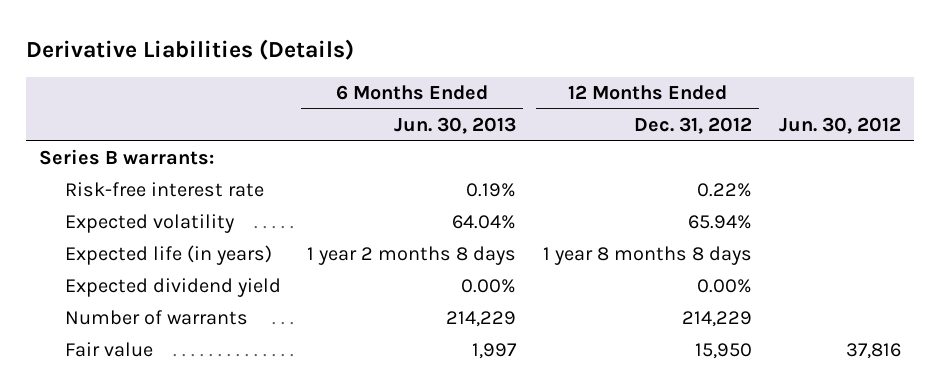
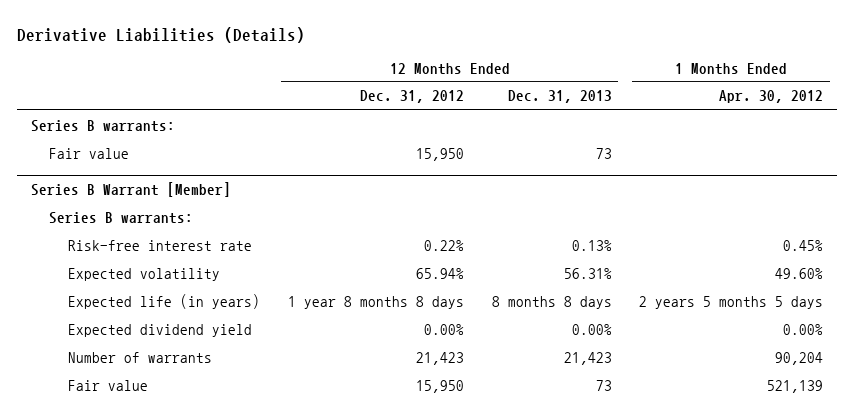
- | 6 Months Ended Jun. 30, 2013 | 12 Months Ended Dec. 31, 2012 | Jun. 30, 2012
+ | 12 Months Ended Dec. 31, 2012 | 12 Months Ended Dec. 31, 2013 | 1 Months Ended Apr. 30, 2012
+ Fair value | 15,950 | 73 |
+ Series B Warrant [Member]
+ Series B warrants:
- Number of warrants | 214,229 | 214,229 |
+ Number of warrants | 21,423 | 21,423 | 90,204

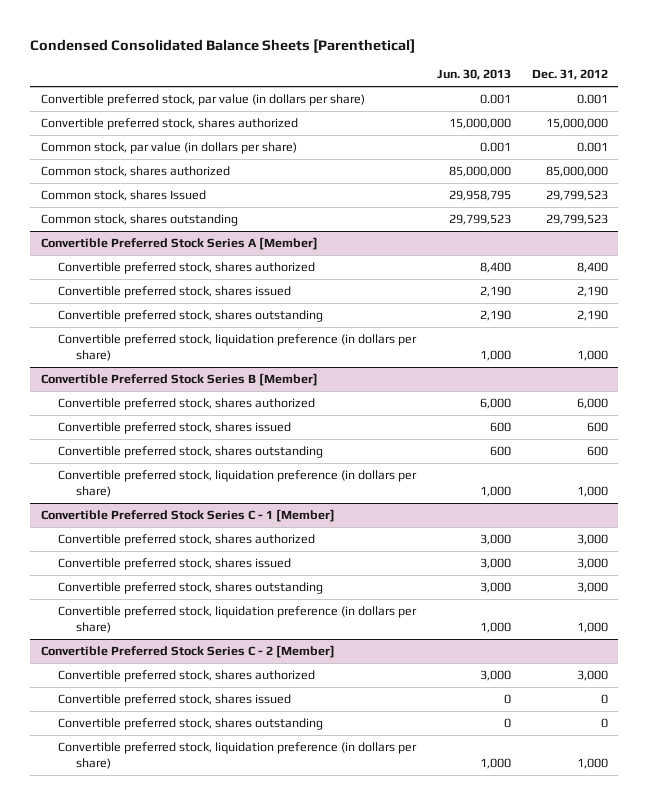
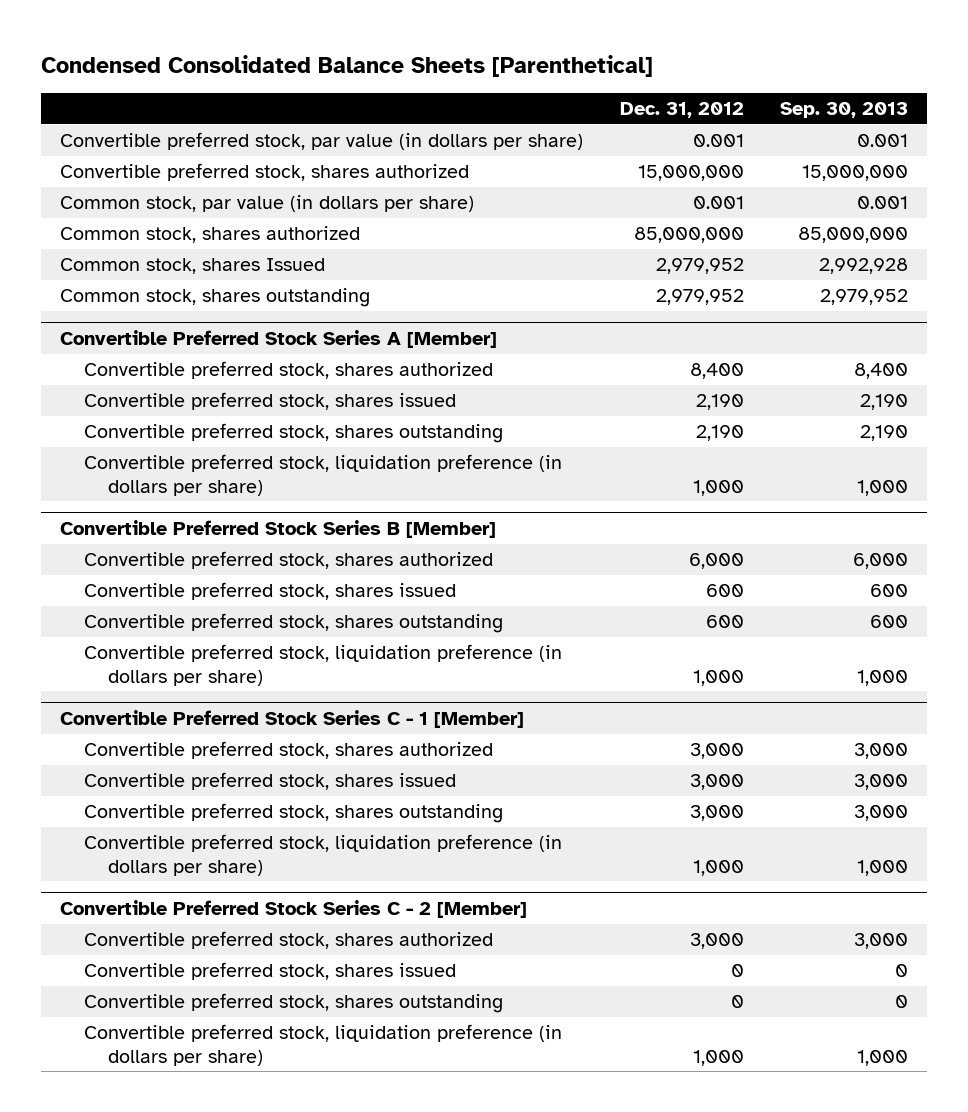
- | Jun. 30, 2013 | Dec. 31, 2012
+ | Dec. 31, 2012 | Sep. 30, 2013
- Common stock, shares Issued | 29,958,795 | 29,799,523
- Common stock, shares outstanding | 29,799,523 | 29,799,523
+ Common stock, shares Issued | 2,979,952 | 2,992,928
+ Common stock, shares outstanding | 2,979,952 | 2,979,952

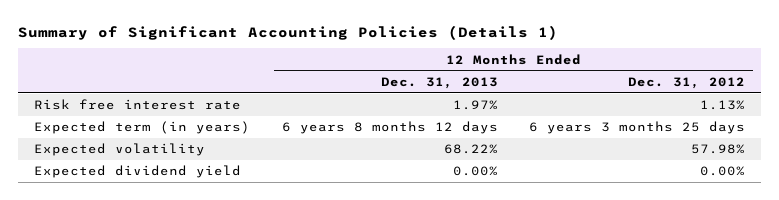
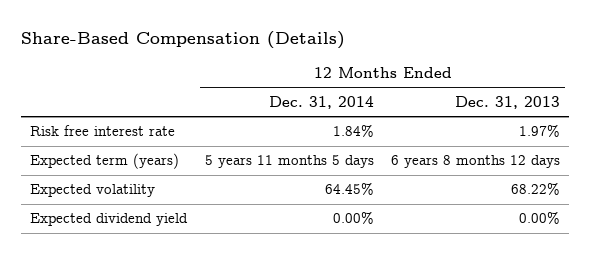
- Summary of Significant Accounting Policies (Details 1)
+ Share-Based Compensation (Details)
- | 12 Months Ended Dec. 31, 2013 | 12 Months Ended Dec. 31, 2012
+ | 12 Months Ended Dec. 31, 2014 | 12 Months Ended Dec. 31, 2013
- Expected term (in years) | 6 years 8 months 12 days | 6 years 3 months 25 days
+ Expected term (years) | 5 years 11 months 5 days | 6 years 8 months 12 days

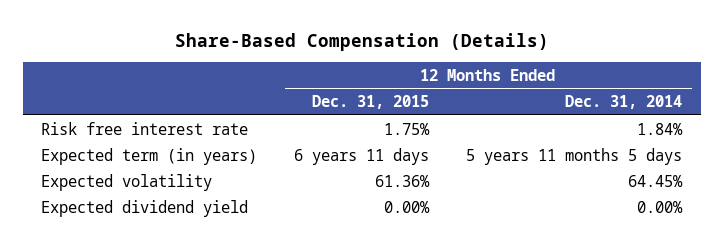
- | 12 Months Ended Dec. 31, 2014 | 12 Months Ended Dec. 31, 2013
+ | 12 Months Ended Dec. 31, 2015 | 12 Months Ended Dec. 31, 2014
- Expected term (years) | 5 years 11 months 5 days | 6 years 8 months 12 days
+ Expected term (in years) | 6 years 11 days | 5 years 11 months 5 days

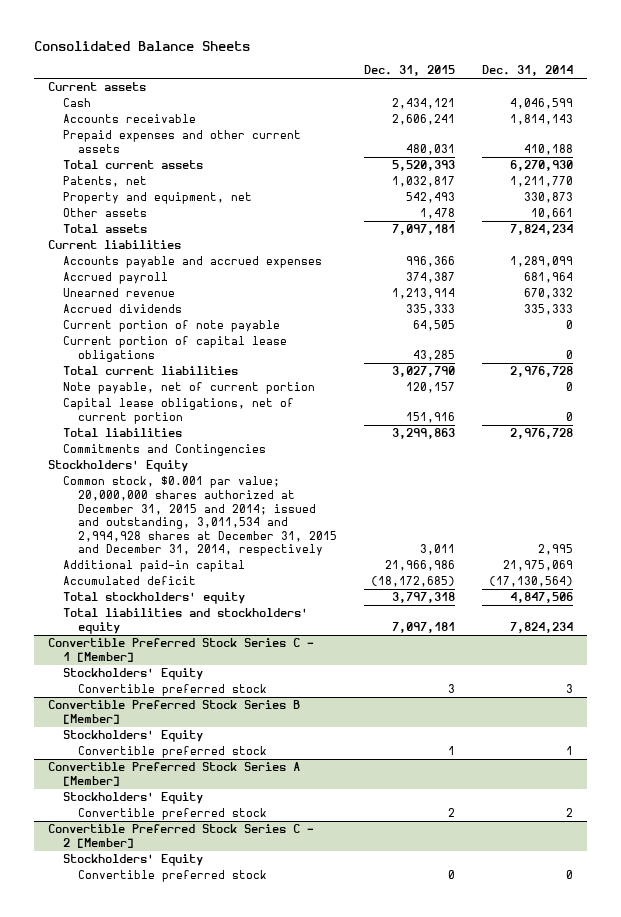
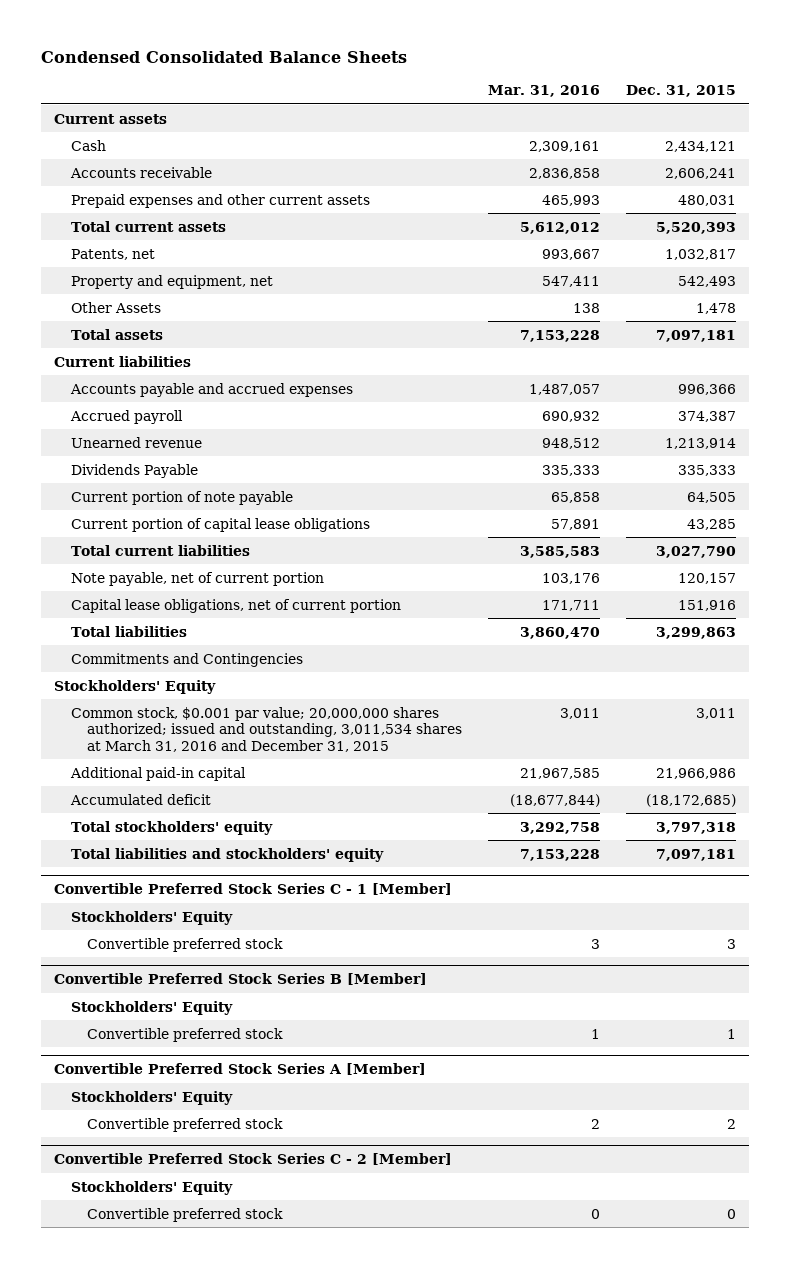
- Consolidated Balance Sheets
+ Condensed Consolidated Balance Sheets
- | Dec. 31, 2015 | Dec. 31, 2014
+ | Mar. 31, 2016 | Dec. 31, 2015
- Other assets | 1,478 | 10,661
+ Other Assets | 138 | 1,478
- Accrued dividends | 335,333 | 335,333
+ Dividends Payable | 335,333 | 335,333
- Common stock, $0.001 par value; 20,000,000 shares authorized at December 31, 2015 and 2014; issued and outstanding, 3,011,534 and 2,994,928 shares at December 31, 2015 and December 31, 2014, respectively | 3,011 | 2,995
+ Common stock, $0.001 par value; 20,000,000 shares authorized; issued and outstanding, 3,011,534 shares at March 31, 2016 and December 31, 2015 | 3,011 | 3,011

